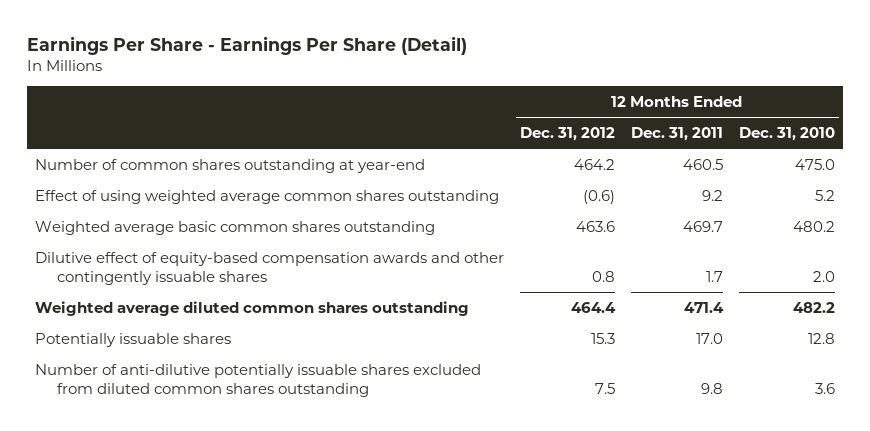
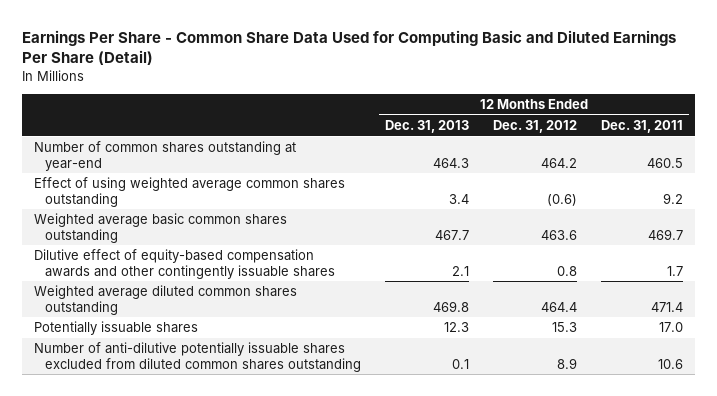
- Earnings Per Share - Earnings Per Share (Detail)
+ Earnings Per Share - Common Share Data Used for Computing Basic and Diluted Earnings Per Share (Detail)
- | 12 Months Ended Dec. 31, 2012 | 12 Months Ended Dec. 31, 2011 | 12 Months Ended Dec. 31, 2010
+ | 12 Months Ended Dec. 31, 2013 | 12 Months Ended Dec. 31, 2012 | 12 Months Ended Dec. 31, 2011
- Number of anti-dilutive potentially issuable shares excluded from diluted common shares outstanding | 7.5 | 9.8 | 3.6
+ Number of anti-dilutive potentially issuable shares excluded from diluted common shares outstanding | 0.1 | 8.9 | 10.6

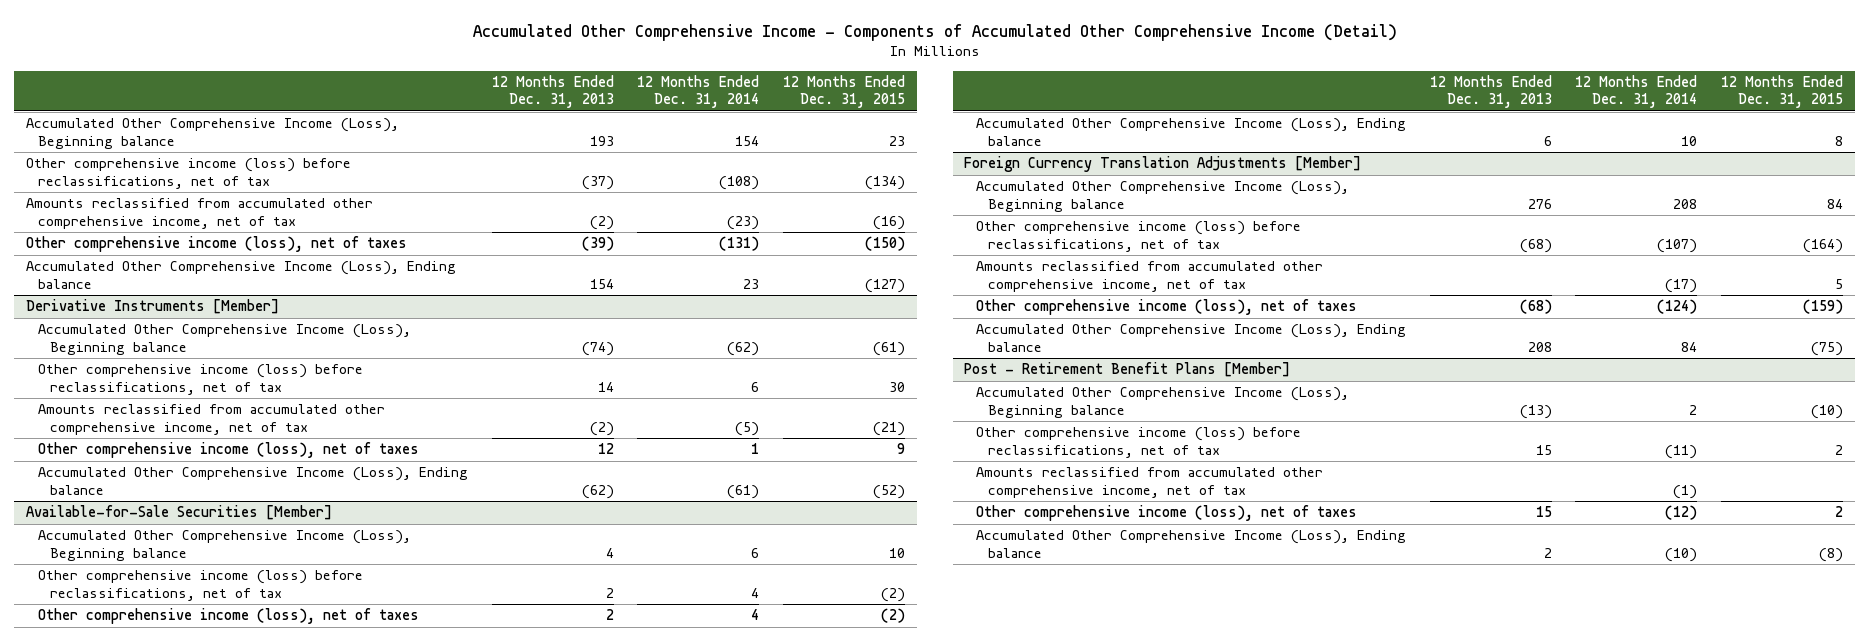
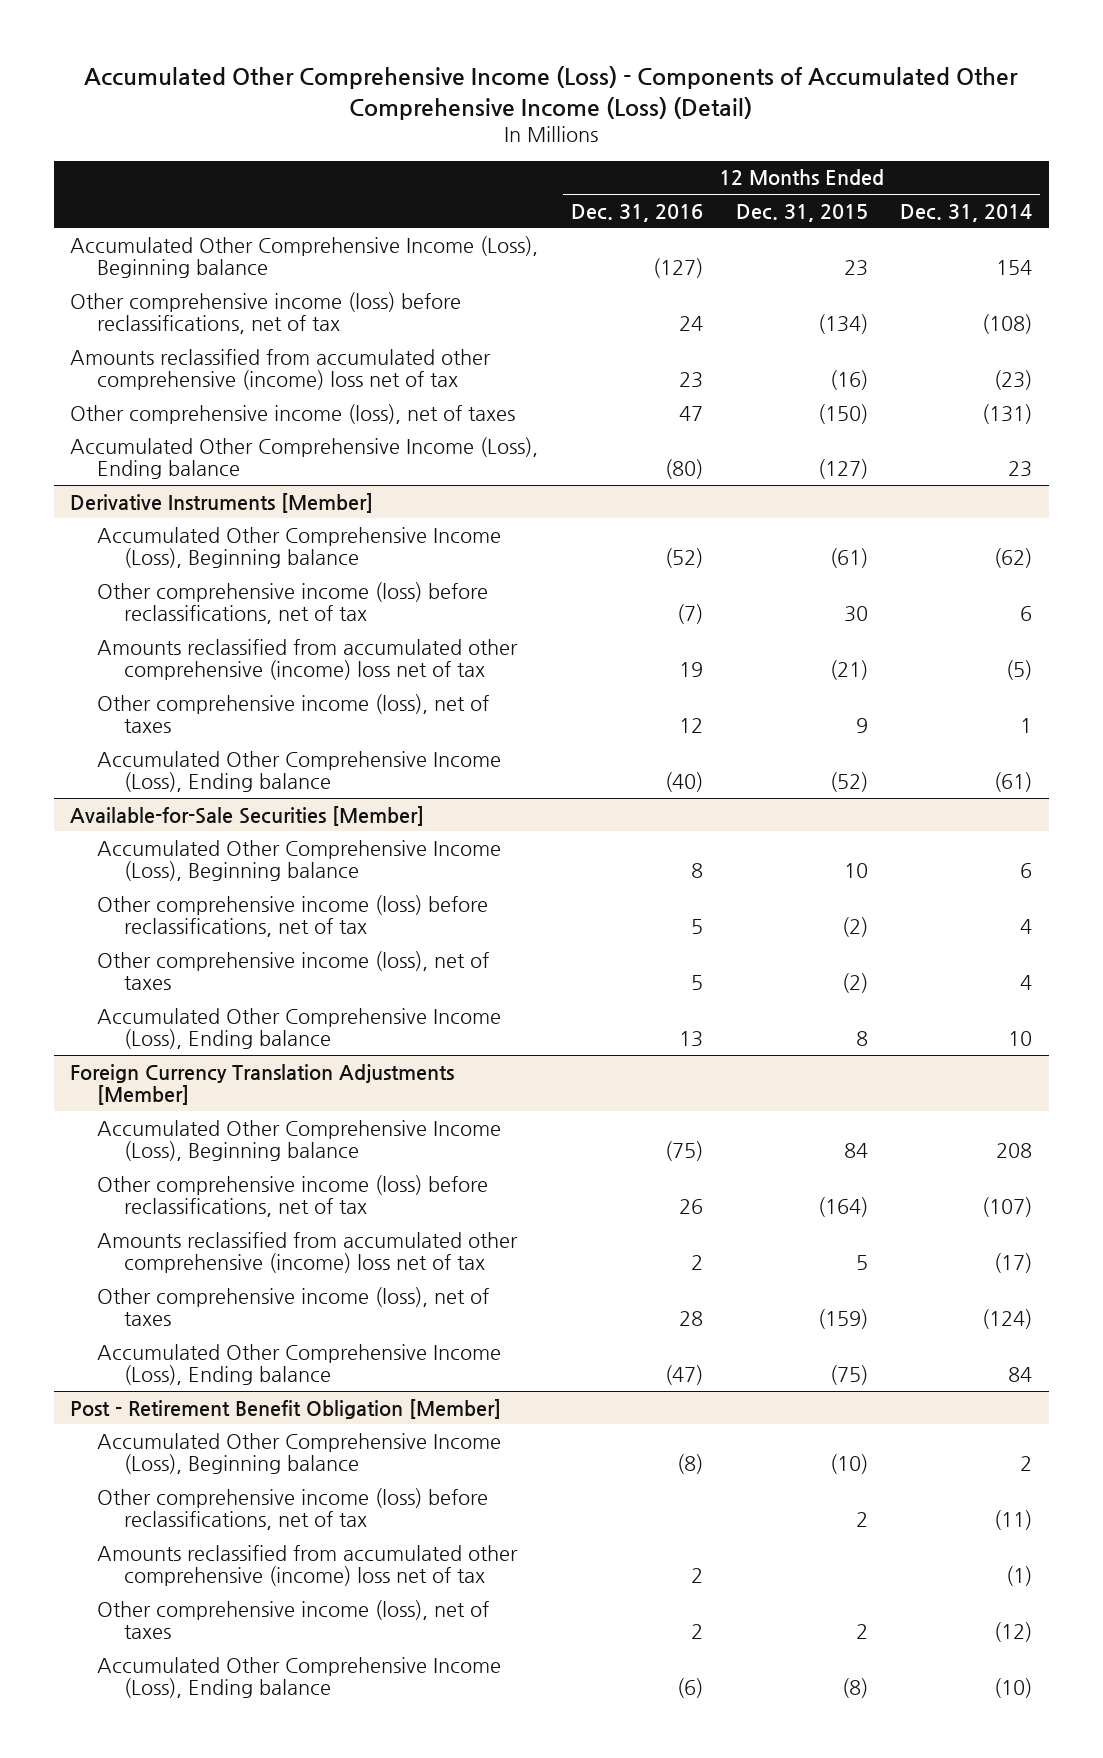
- Accumulated Other Comprehensive Income - Components of Accumulated Other Comprehensive Income (Detail)
+ Accumulated Other Comprehensive Income (Loss) - Components of Accumulated Other Comprehensive Income (Loss) (Detail)
- | 12 Months Ended Dec. 31, 2013 | 12 Months Ended Dec. 31, 2014 | 12 Months Ended Dec. 31, 2015
+ | 12 Months Ended Dec. 31, 2016 | 12 Months Ended Dec. 31, 2015 | 12 Months Ended Dec. 31, 2014
- Amounts reclassified from accumulated other comprehensive income, net of tax | (2) | (23) | (16)
+ Amounts reclassified from accumulated other comprehensive (income) loss net of tax | 23 | (16) | (23)
@ Derivative Instruments [Member]
- Amounts reclassified from accumulated other comprehensive income, net of tax | (2) | (5) | (21)
+ Amounts reclassified from accumulated other comprehensive (income) loss net of tax | 19 | (21) | (5)
@ Foreign Currency Translation Adjustments [Member]
- Amounts reclassified from accumulated other comprehensive income, net of tax | | (17) | 5
+ Amounts reclassified from accumulated other comprehensive (income) loss net of tax | 2 | 5 | (17)
- Post - Retirement Benefit Plans [Member]
+ Post - Retirement Benefit Obligation [Member]
- Amounts reclassified from accumulated other comprehensive income, net of tax | | (1) |
+ Amounts reclassified from accumulated other comprehensive (income) loss net of tax | 2 | | (1)

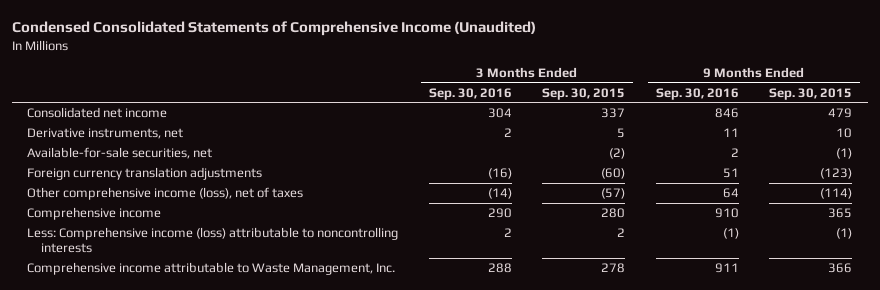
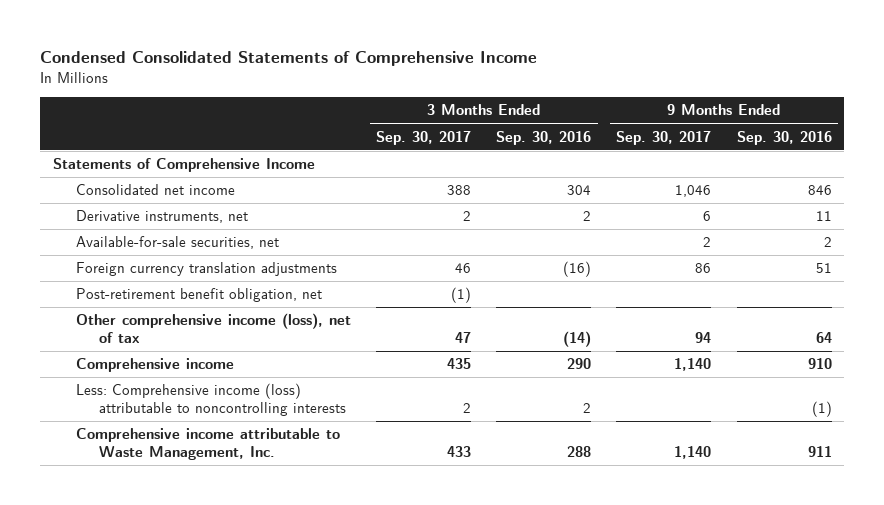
- Condensed Consolidated Statements of Comprehensive Income (Unaudited)
+ Condensed Consolidated Statements of Comprehensive Income
- | 3 Months Ended Sep. 30, 2016 | 3 Months Ended Sep. 30, 2015 | 9 Months Ended Sep. 30, 2016 | 9 Months Ended Sep. 30, 2015
+ | 3 Months Ended Sep. 30, 2017 | 3 Months Ended Sep. 30, 2016 | 9 Months Ended Sep. 30, 2017 | 9 Months Ended Sep. 30, 2016
+ Statements of Comprehensive Income
- Other comprehensive income (loss), net of taxes | (14) | (57) | 64 | (114)
+ Post-retirement benefit obligation, net | (1) | | |
+ Other comprehensive income (loss), net of tax | 47 | (14) | 94 | 64

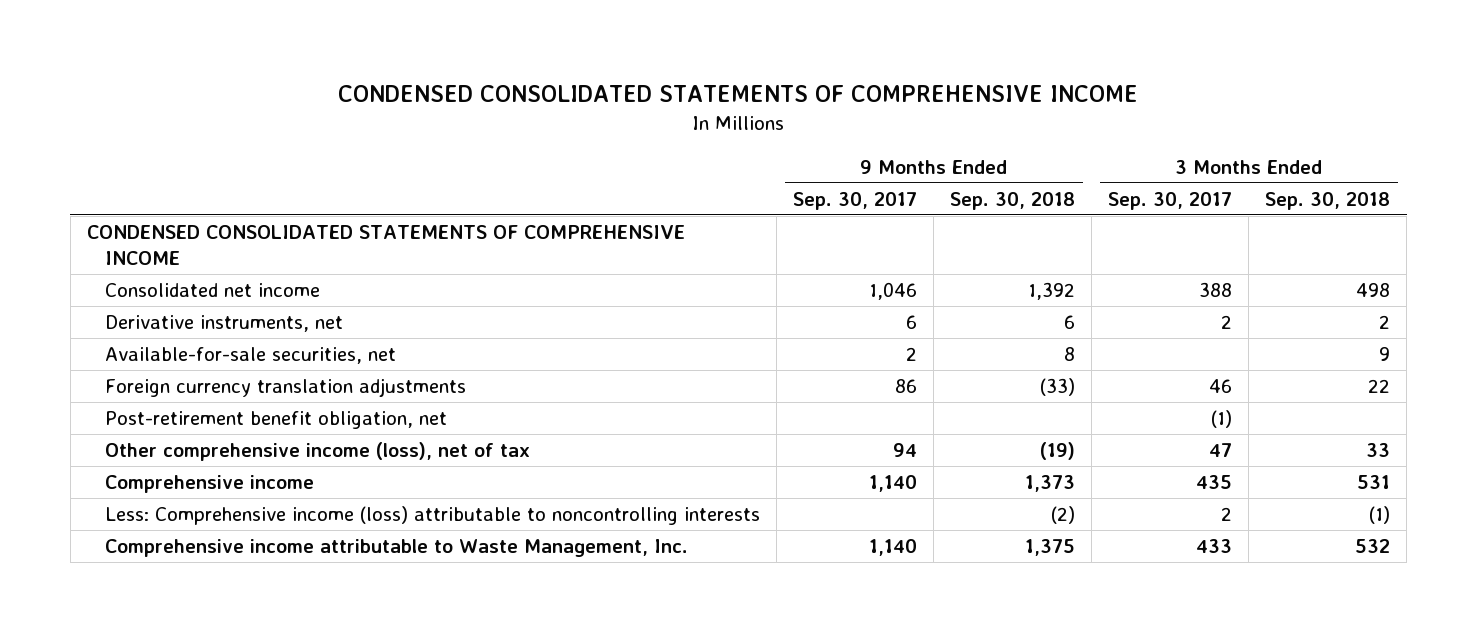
- Condensed Consolidated Statements of Comprehensive Income
+ CONDENSED CONSOLIDATED STATEMENTS OF COMPREHENSIVE INCOME
- | 3 Months Ended Sep. 30, 2017 | 3 Months Ended Sep. 30, 2016 | 9 Months Ended Sep. 30, 2017 | 9 Months Ended Sep. 30, 2016
+ | 9 Months Ended Sep. 30, 2017 | 9 Months Ended Sep. 30, 2018 | 3 Months Ended Sep. 30, 2017 | 3 Months Ended Sep. 30, 2018
- Statements of Comprehensive Income
+ CONDENSED CONSOLIDATED STATEMENTS OF COMPREHENSIVE INCOME

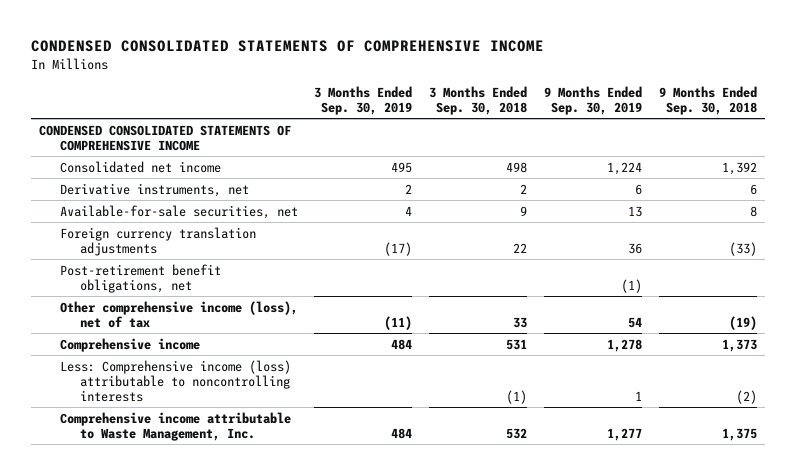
- | 9 Months Ended Sep. 30, 2017 | 9 Months Ended Sep. 30, 2018 | 3 Months Ended Sep. 30, 2017 | 3 Months Ended Sep. 30, 2018
+ | 3 Months Ended Sep. 30, 2019 | 3 Months Ended Sep. 30, 2018 | 9 Months Ended Sep. 30, 2019 | 9 Months Ended Sep. 30, 2018
- Post-retirement benefit obligation, net | | | (1) |
+ Post-retirement benefit obligations, net | | | (1) |

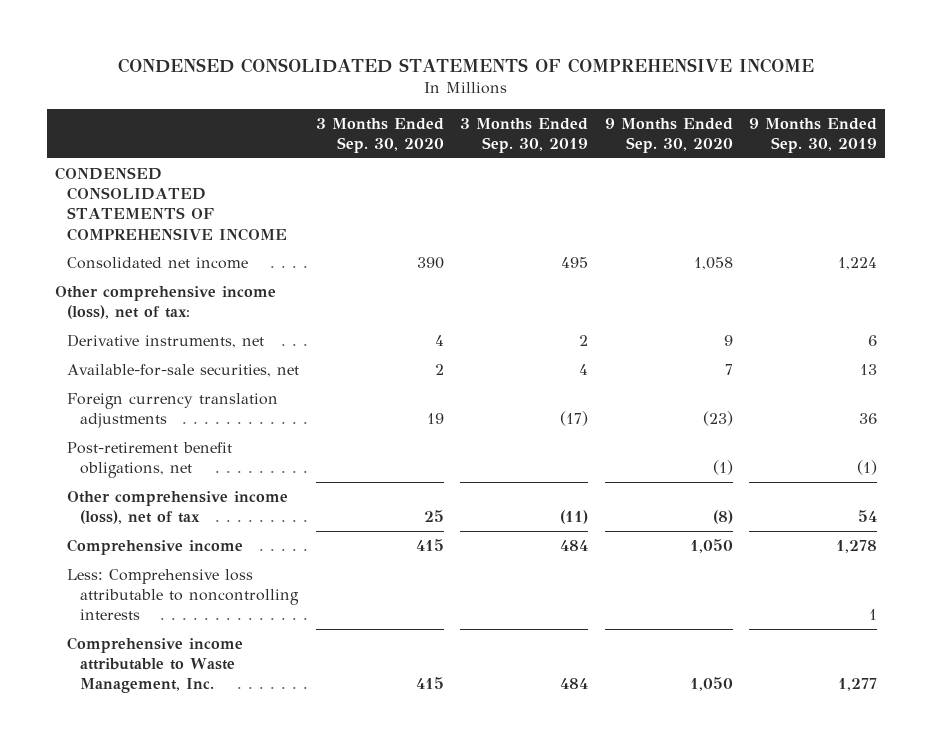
- | 3 Months Ended Sep. 30, 2019 | 3 Months Ended Sep. 30, 2018 | 9 Months Ended Sep. 30, 2019 | 9 Months Ended Sep. 30, 2018
+ | 3 Months Ended Sep. 30, 2020 | 3 Months Ended Sep. 30, 2019 | 9 Months Ended Sep. 30, 2020 | 9 Months Ended Sep. 30, 2019
+ Other comprehensive income (loss), net of tax:
- Less: Comprehensive income (loss) attributable to noncontrolling interests | | (1) | 1 | (2)
+ Less: Comprehensive loss attributable to noncontrolling interests | | | | 1

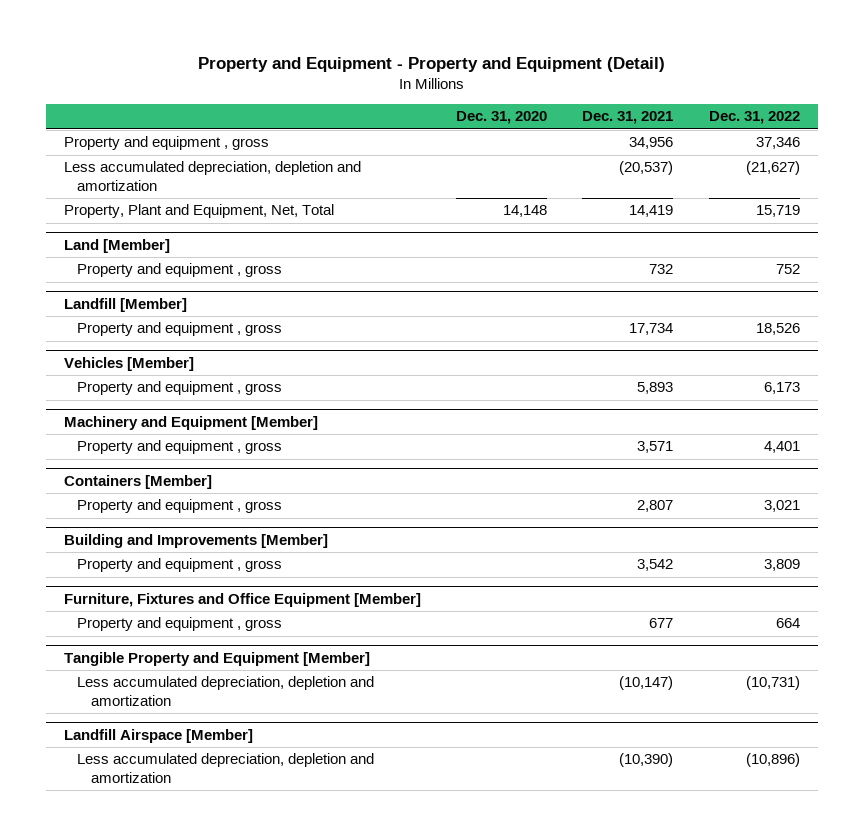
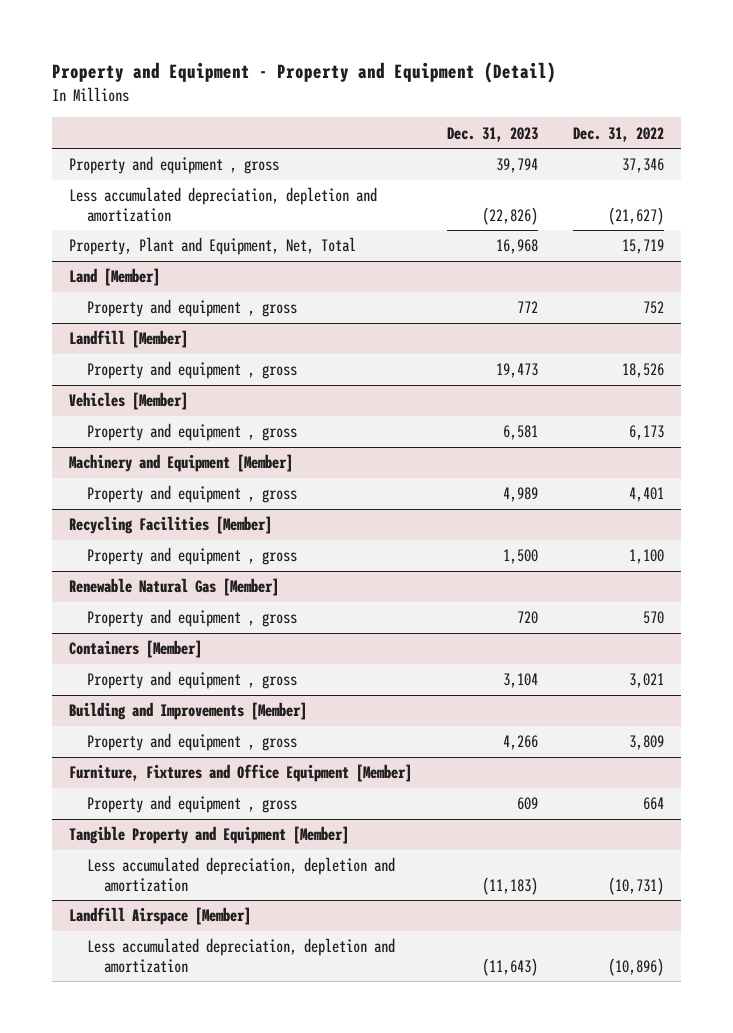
- | Dec. 31, 2020 | Dec. 31, 2021 | Dec. 31, 2022
+ | Dec. 31, 2023 | Dec. 31, 2022
+ Recycling Facilities [Member]
+ Property and equipment , gross | 1,500 | 1,100
+ Renewable Natural Gas [Member]
+ Property and equipment , gross | 720 | 570

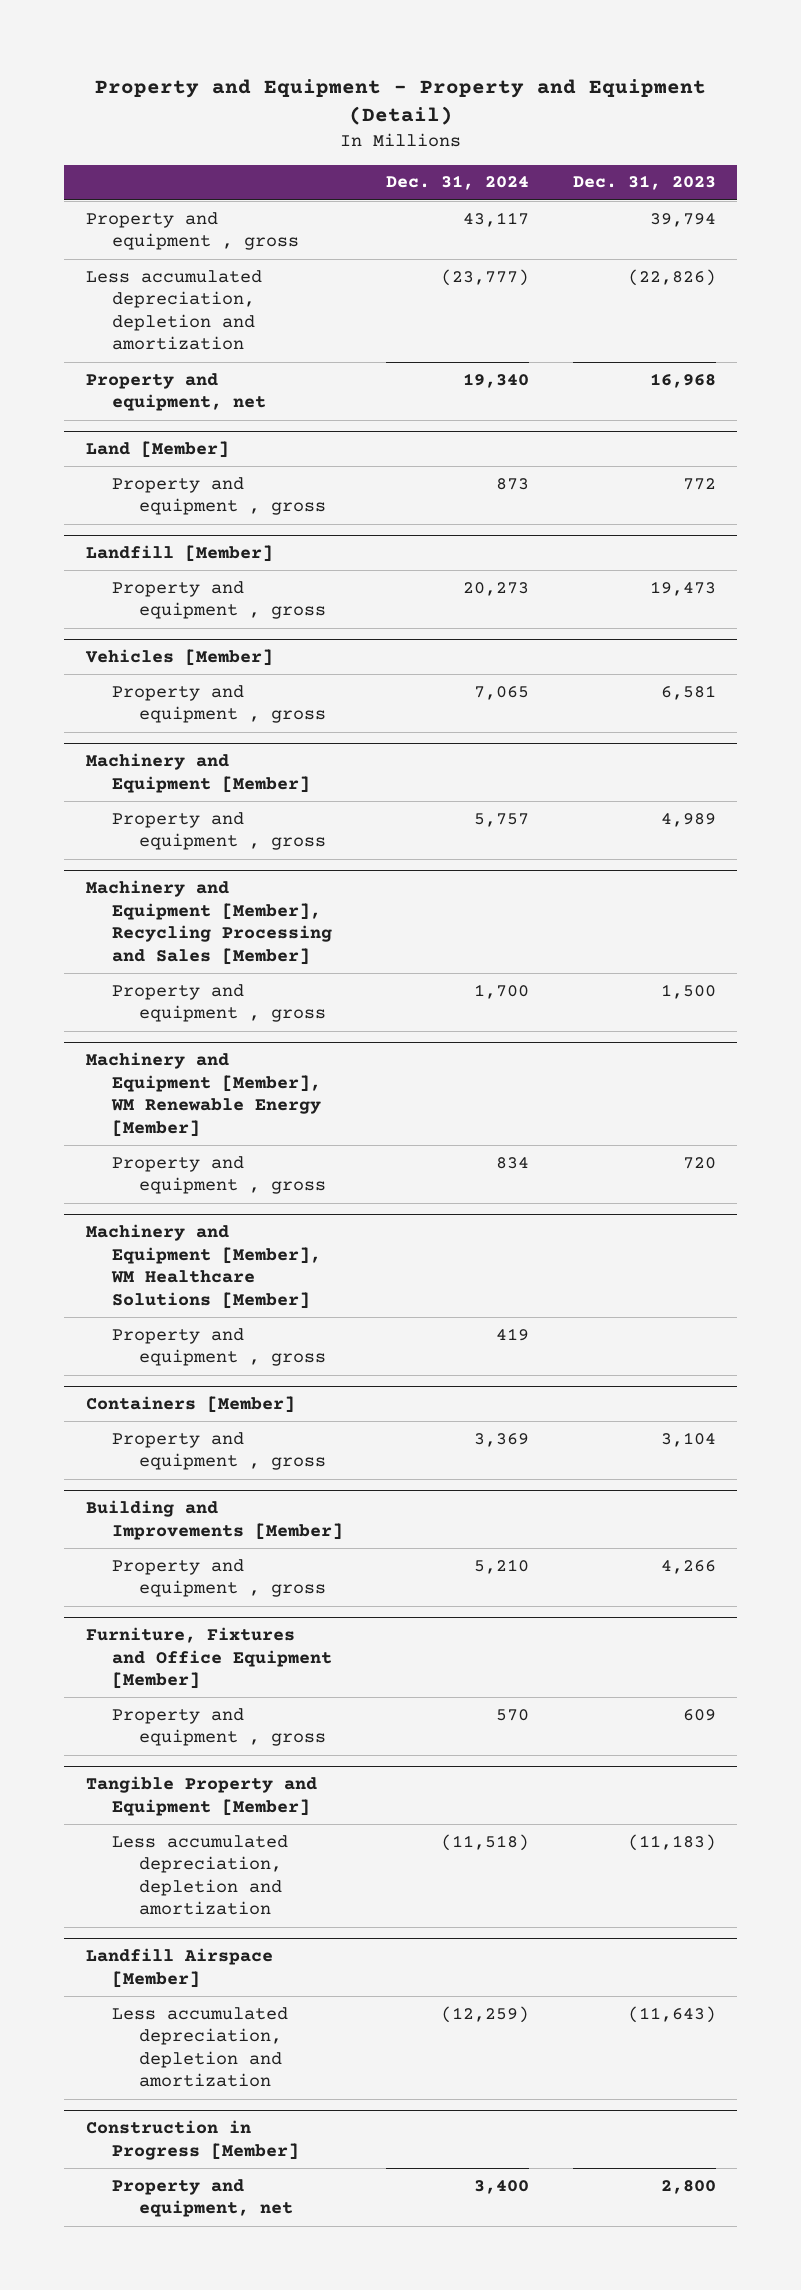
- | Dec. 31, 2023 | Dec. 31, 2022
+ | Dec. 31, 2024 | Dec. 31, 2023
- Property, Plant and Equipment, Net, Total | 16,968 | 15,719
+ Property and equipment, net | 19,340 | 16,968
- Recycling Facilities [Member]
+ Machinery and Equipment [Member], Recycling Processing and Sales [Member]
- Renewable Natural Gas [Member]
+ Machinery and Equipment [Member], WM Renewable Energy [Member]
+ Machinery and Equipment [Member], WM Healthcare Solutions [Member]
+ Property and equipment , gross | 419 |
+ Construction in Progress [Member]
+ Property and equipment, net | 3,400 | 2,800

